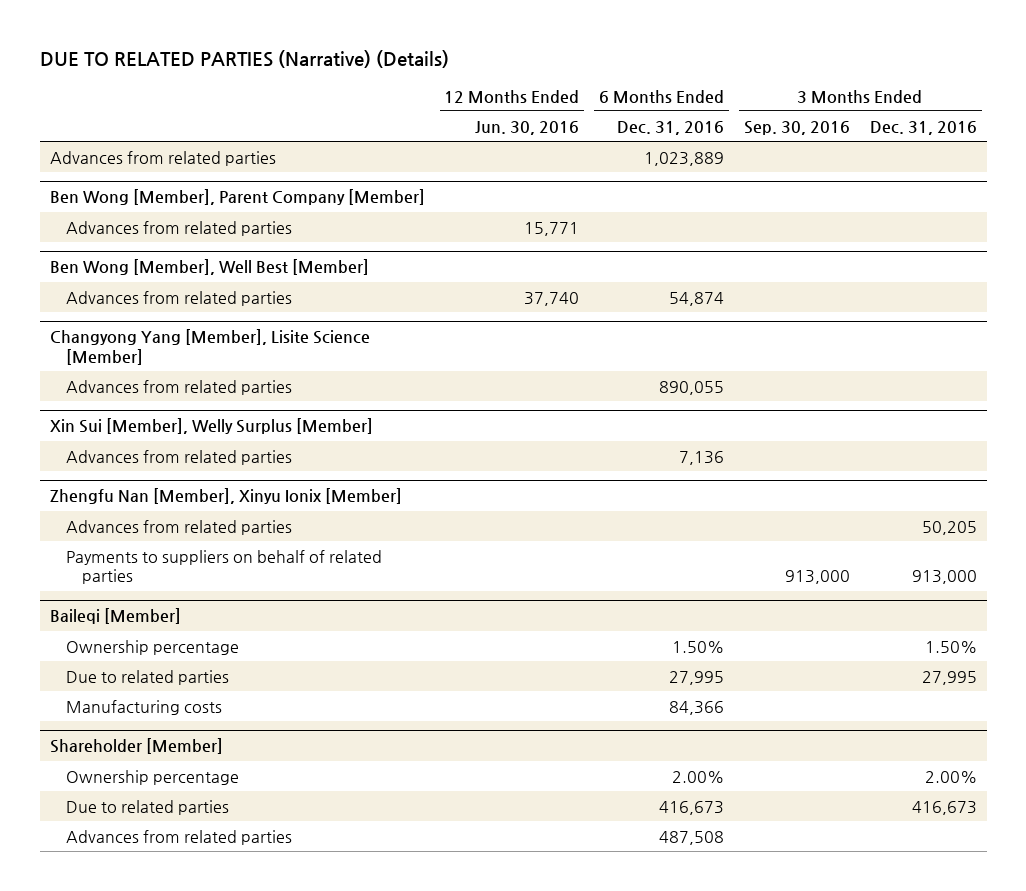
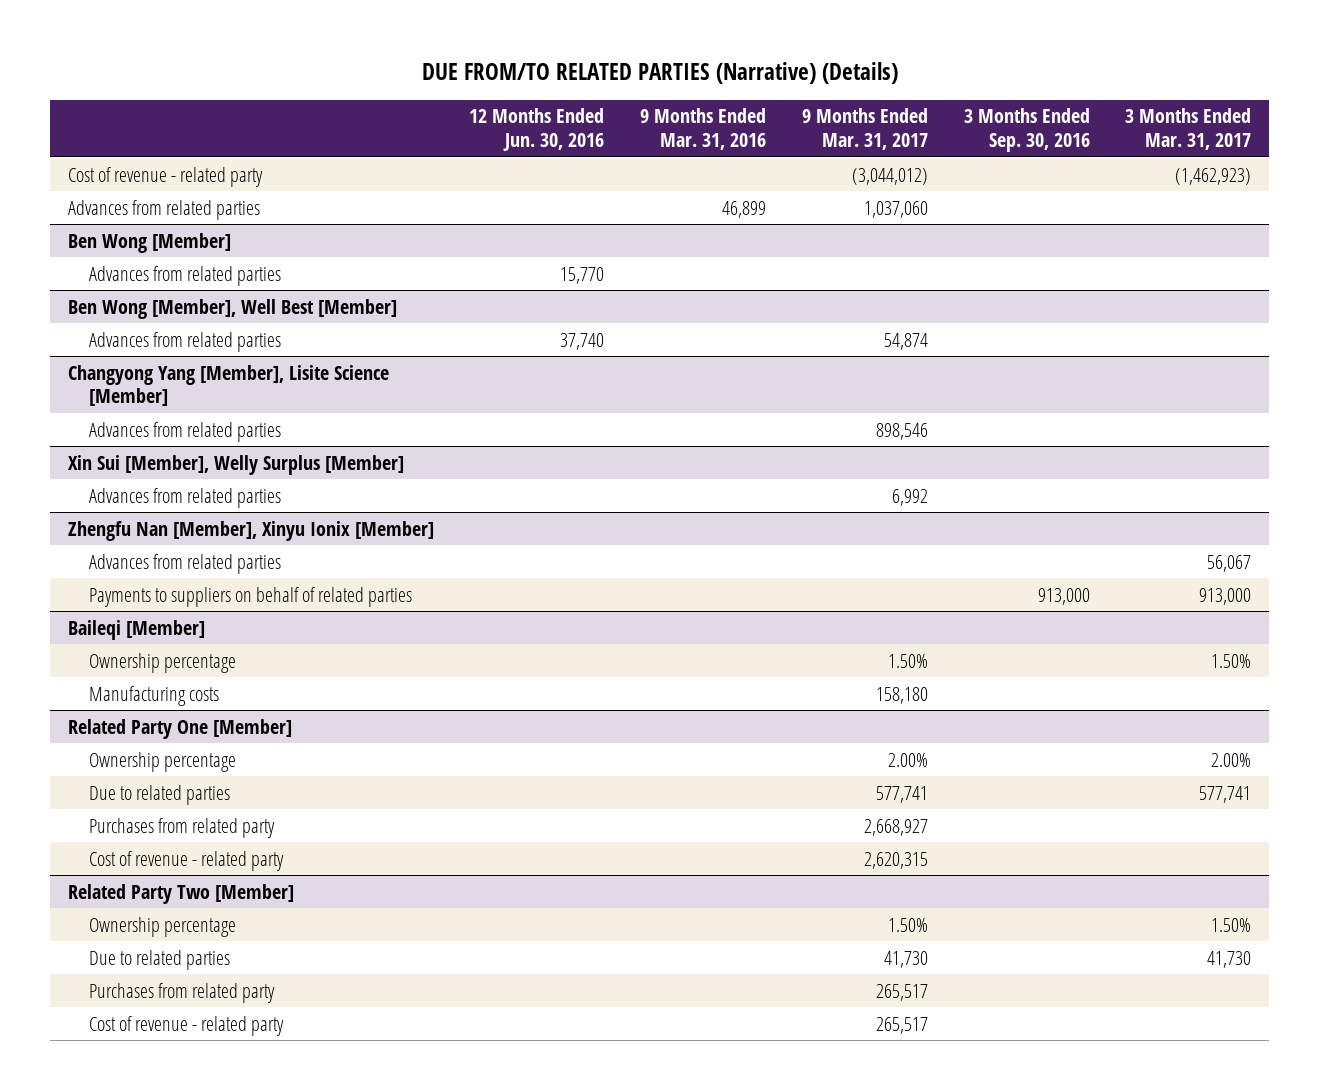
- DUE TO RELATED PARTIES (Narrative) (Details)
+ DUE FROM/TO RELATED PARTIES (Narrative) (Details)
- | 12 Months Ended Jun. 30, 2016 | 6 Months Ended Dec. 31, 2016 | 3 Months Ended Sep. 30, 2016 | 3 Months Ended Dec. 31, 2016
+ | 12 Months Ended Jun. 30, 2016 | 9 Months Ended Mar. 31, 2016 | 9 Months Ended Mar. 31, 2017 | 3 Months Ended Sep. 30, 2016 | 3 Months Ended Mar. 31, 2017
+ Cost of revenue - related party | | | (3,044,012) | | (1,462,923)
- Ben Wong [Member], Parent Company [Member]
- Advances from related parties | 15,771 | | |
+ Ben Wong [Member]
+ Advances from related parties | 15,770 | | | |
@ Baileqi [Member]
- Due to related parties | | 27,995 | | 27,995
- Shareholder [Member]
- Ownership percentage | | 2.00% | | 2.00%
- Due to related parties | | 416,673 | | 416,673
- Advances from related parties | | 487,508 | |
+ Related Party One [Member]
+ Ownership percentage | | | 2.00% | | 2.00%
+ Due to related parties | | | 577,741 | | 577,741
+ Purchases from related party | | | 2,668,927 | |
+ Cost of revenue - related party | | | 2,620,315 | |
+ Related Party Two [Member]
+ Ownership percentage | | | 1.50% | | 1.50%
+ Due to related parties | | | 41,730 | | 41,730
+ Purchases from related party | | | 265,517 | |
+ Cost of revenue - related party | | | 265,517 | |

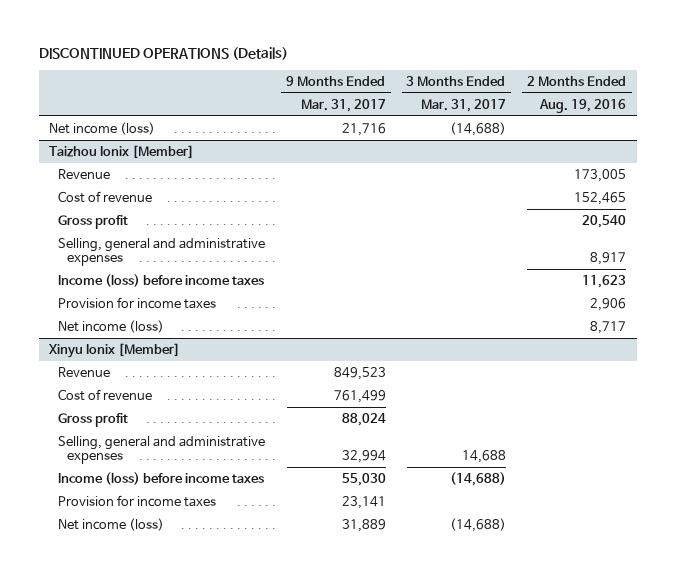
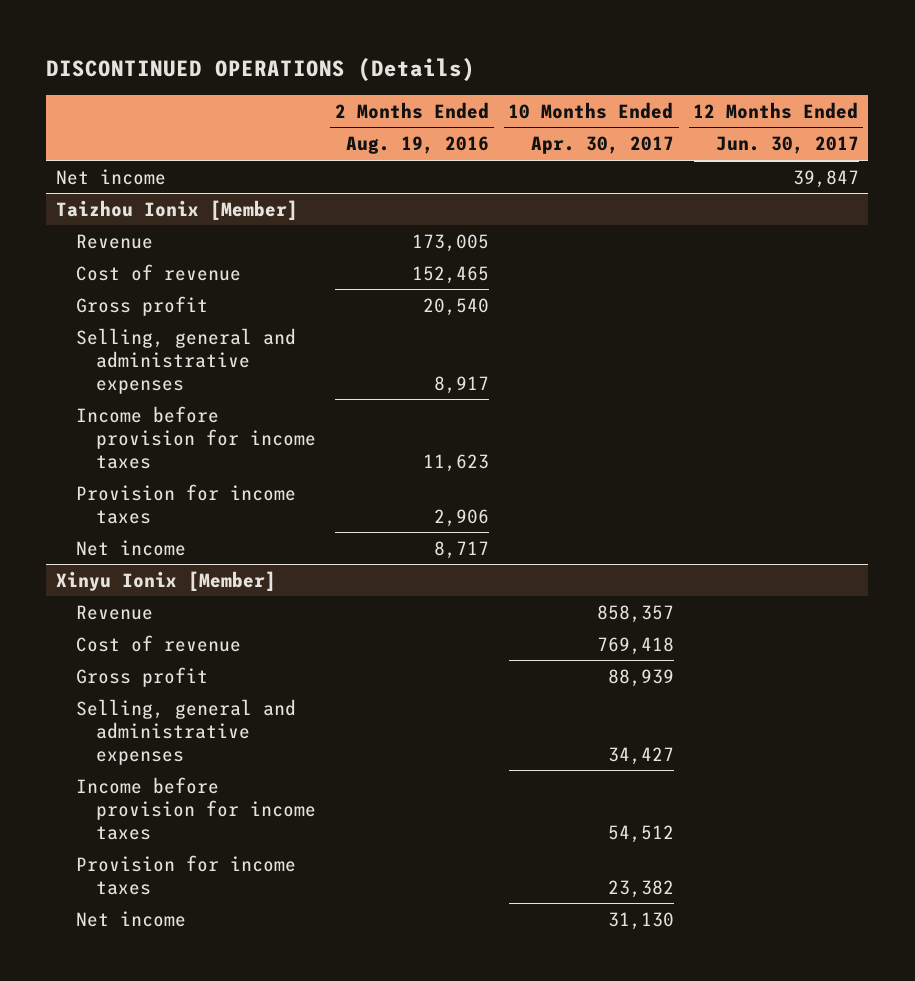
- | 9 Months Ended Mar. 31, 2017 | 3 Months Ended Mar. 31, 2017 | 2 Months Ended Aug. 19, 2016
+ | 2 Months Ended Aug. 19, 2016 | 10 Months Ended Apr. 30, 2017 | 12 Months Ended Jun. 30, 2017
- Net income (loss) | 21,716 | (14,688) |
+ Net income | | | 39,847
@ Taizhou Ionix [Member]
- Income (loss) before income taxes | | | 11,623
+ Income before provision for income taxes | 11,623 | |
- Net income (loss) | | | 8,717
+ Net income | 8,717 | |
@ Xinyu Ionix [Member]
- Income (loss) before income taxes | 55,030 | (14,688) |
+ Income before provision for income taxes | | 54,512 |
- Net income (loss) | 31,889 | (14,688) |
+ Net income | | 31,130 |

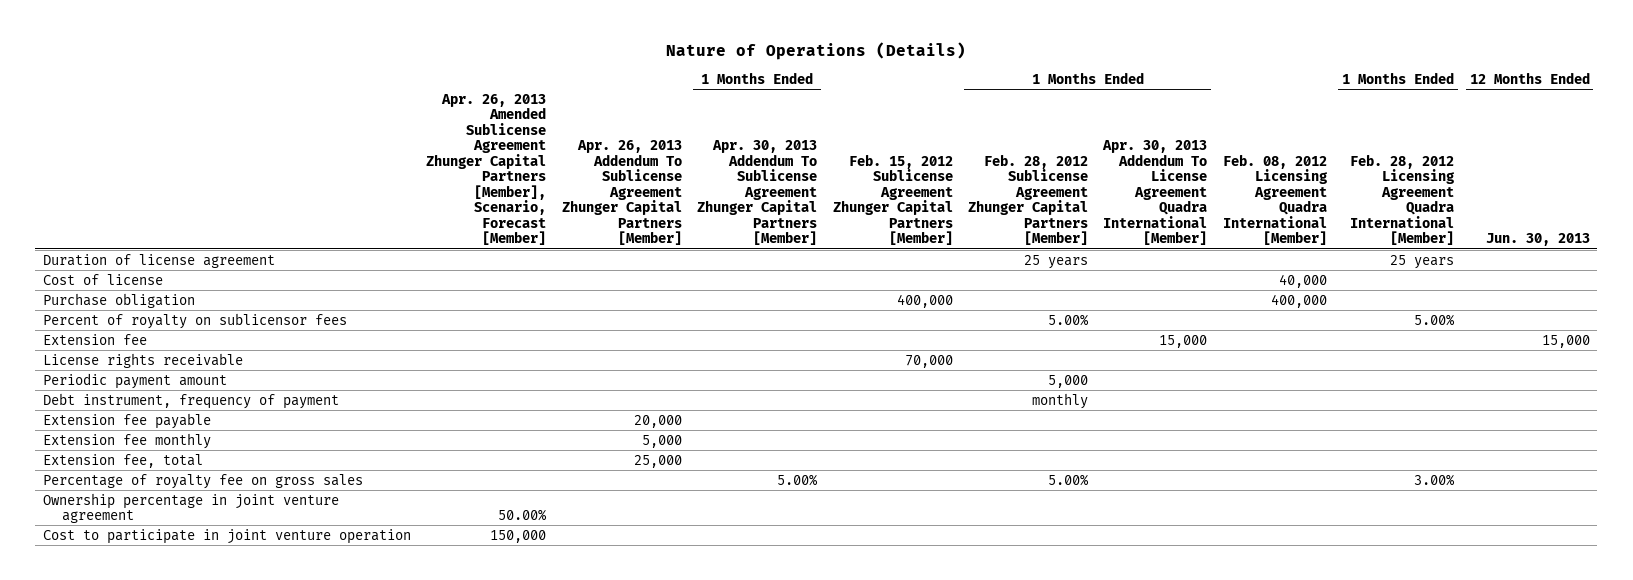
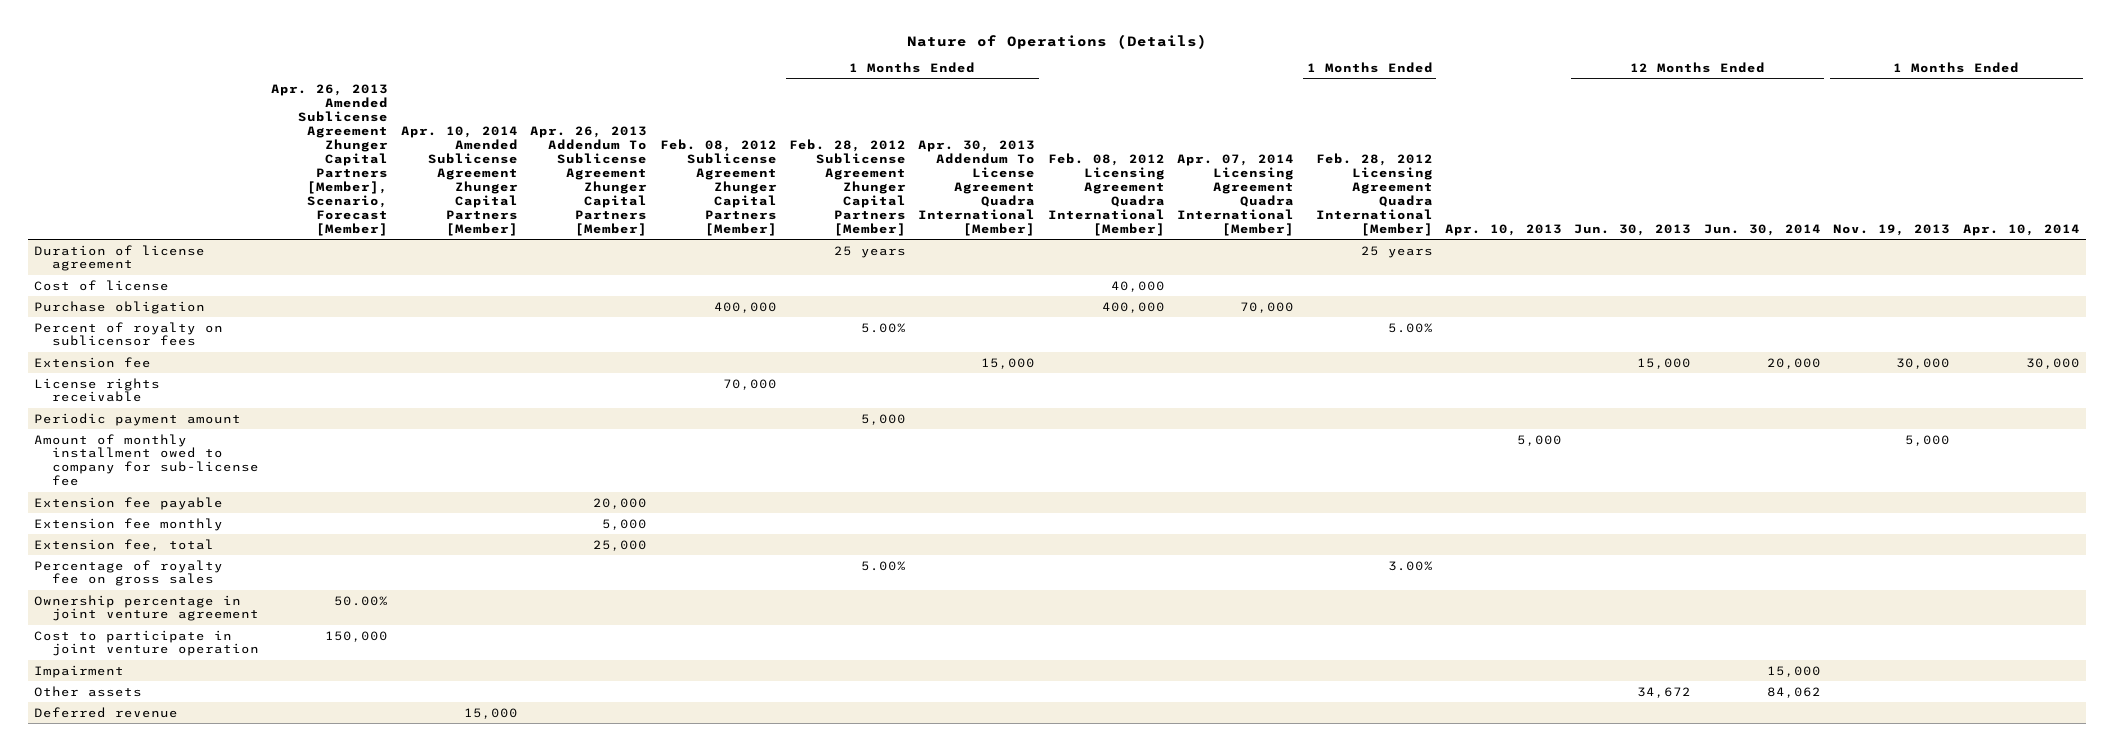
- | Apr. 26, 2013 Amended Sublicense Agreement Zhunger Capital Partners [Member], Scenario, Forecast [Member] | Apr. 26, 2013 Addendum To Sublicense Agreement Zhunger Capital Partners [Member] | 1 Months Ended Apr. 30, 2013 Addendum To Sublicense Agreement Zhunger Capital Partners [Member] | Feb. 15, 2012 Sublicense Agreement Zhunger Capital Partners [Member] | 1 Months Ended Feb. 28, 2012 Sublicense Agreement Zhunger Capital Partners [Member] | 1 Months Ended Apr. 30, 2013 Addendum To License Agreement Quadra International [Member] | Feb. 08, 2012 Licensing Agreement Quadra International [Member] | 1 Months Ended Feb. 28, 2012 Licensing Agreement Quadra International [Member] | 12 Months Ended Jun. 30, 2013
+ | Apr. 26, 2013 Amended Sublicense Agreement Zhunger Capital Partners [Member], Scenario, Forecast [Member] | Apr. 10, 2014 Amended Sublicense Agreement Zhunger Capital Partners [Member] | Apr. 26, 2013 Addendum To Sublicense Agreement Zhunger Capital Partners [Member] | Feb. 08, 2012 Sublicense Agreement Zhunger Capital Partners [Member] | 1 Months Ended Feb. 28, 2012 Sublicense Agreement Zhunger Capital Partners [Member] | 1 Months Ended Apr. 30, 2013 Addendum To License Agreement Quadra International [Member] | Feb. 08, 2012 Licensing Agreement Quadra International [Member] | Apr. 07, 2014 Licensing Agreement Quadra International [Member] | 1 Months Ended Feb. 28, 2012 Licensing Agreement Quadra International [Member] | Apr. 10, 2013 | 12 Months Ended Jun. 30, 2013 | 12 Months Ended Jun. 30, 2014 | 1 Months Ended Nov. 19, 2013 | 1 Months Ended Apr. 10, 2014
- Debt instrument, frequency of payment | | | | | monthly | | | |
+ Amount of monthly installment owed to company for sub-license fee | | | | | | | | | | 5,000 | | | 5,000 |
+ Impairment | | | | | | | | | | | | 15,000 | |
+ Other assets | | | | | | | | | | | 34,672 | 84,062 | |
+ Deferred revenue | | 15,000 | | | | | | | | | | | |

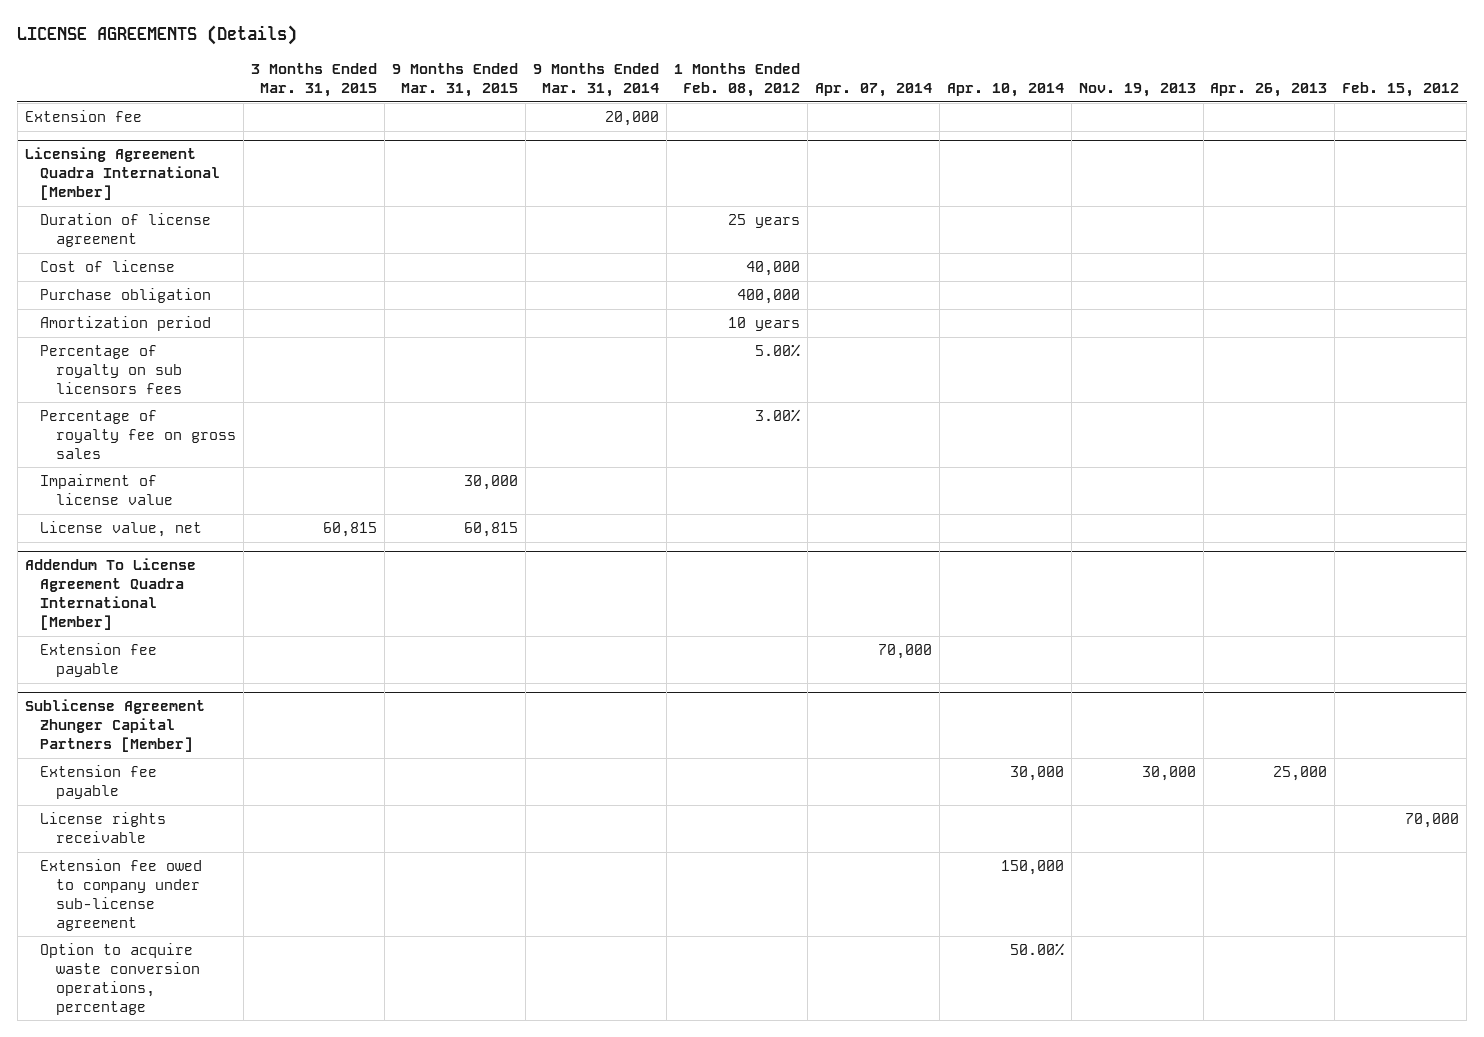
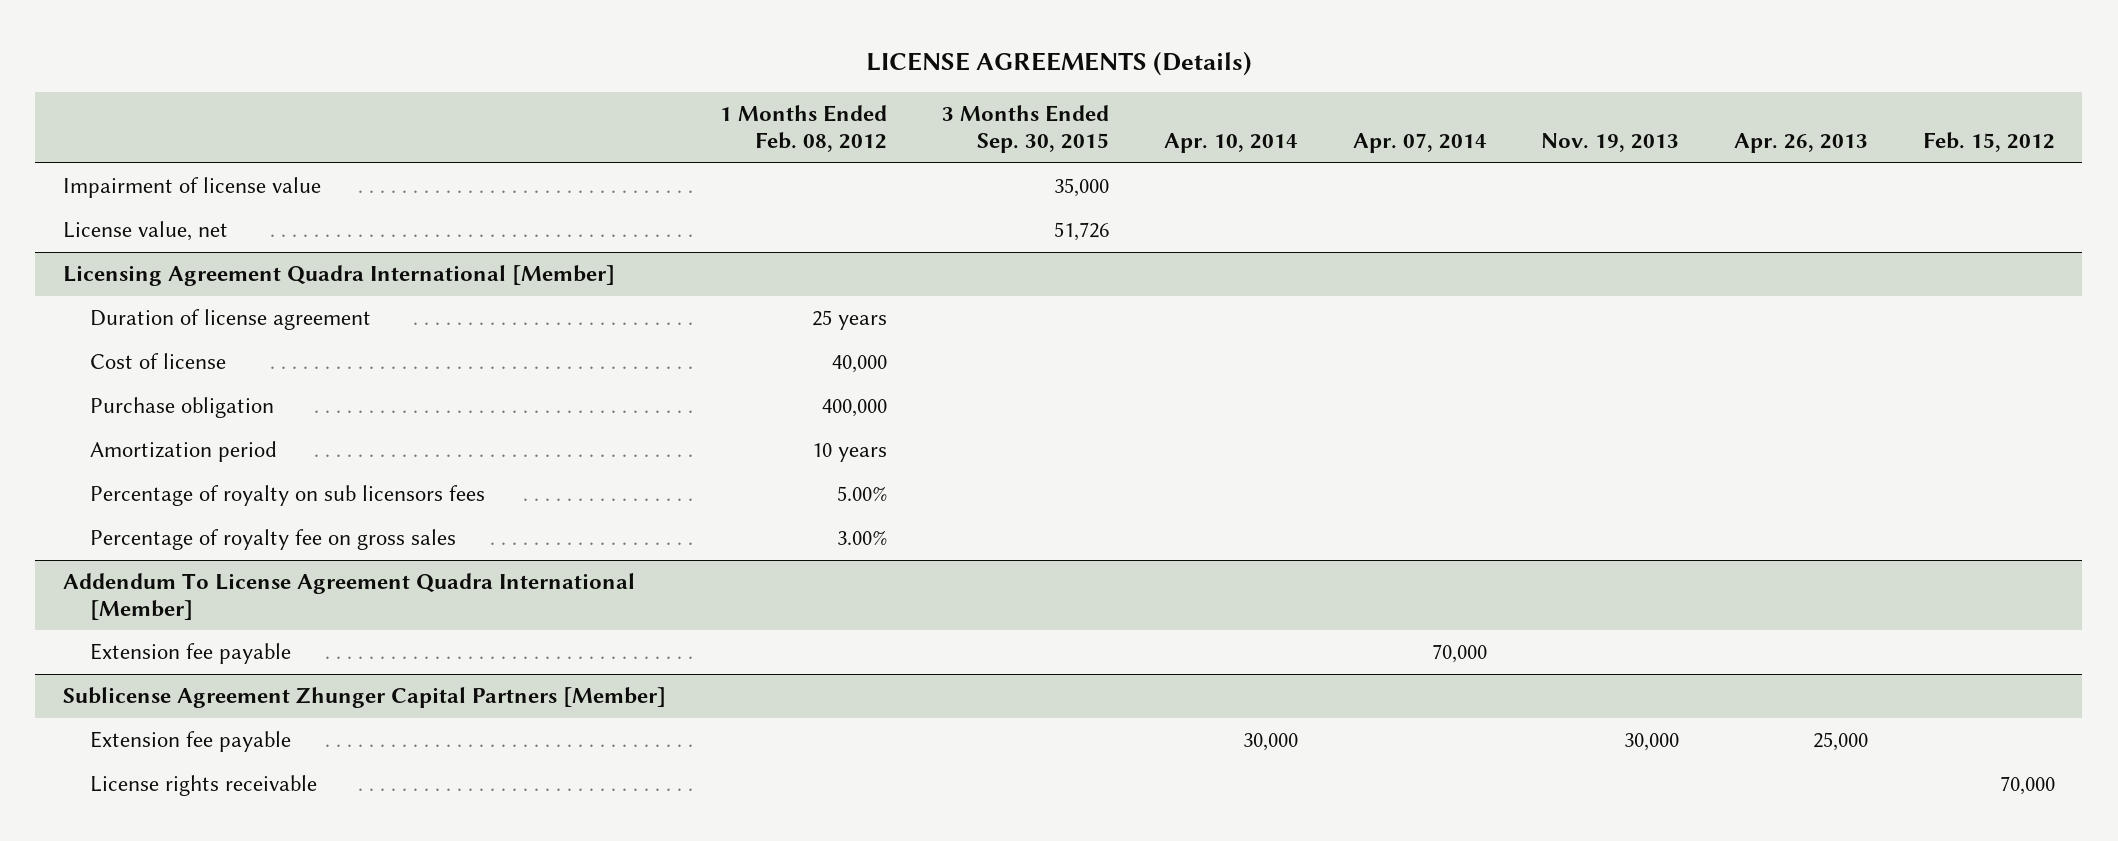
- | 3 Months Ended Mar. 31, 2015 | 9 Months Ended Mar. 31, 2015 | 9 Months Ended Mar. 31, 2014 | 1 Months Ended Feb. 08, 2012 | Apr. 07, 2014 | Apr. 10, 2014 | Nov. 19, 2013 | Apr. 26, 2013 | Feb. 15, 2012
+ | 1 Months Ended Feb. 08, 2012 | 3 Months Ended Sep. 30, 2015 | Apr. 10, 2014 | Apr. 07, 2014 | Nov. 19, 2013 | Apr. 26, 2013 | Feb. 15, 2012
- Extension fee | | | 20,000 | | | | | |
+ Impairment of license value | | 35,000 | | | | |
+ License value, net | | 51,726 | | | | |
@ Licensing Agreement Quadra International [Member]
- Impairment of license value | | 30,000 | | | | | | |
- License value, net | 60,815 | 60,815 | | | | | | |
@ Sublicense Agreement Zhunger Capital Partners [Member]
- Extension fee owed to company under sub-license agreement | | | | | | 150,000 | | |
- Option to acquire waste conversion operations, percentage | | | | | | 50.00% | | |

